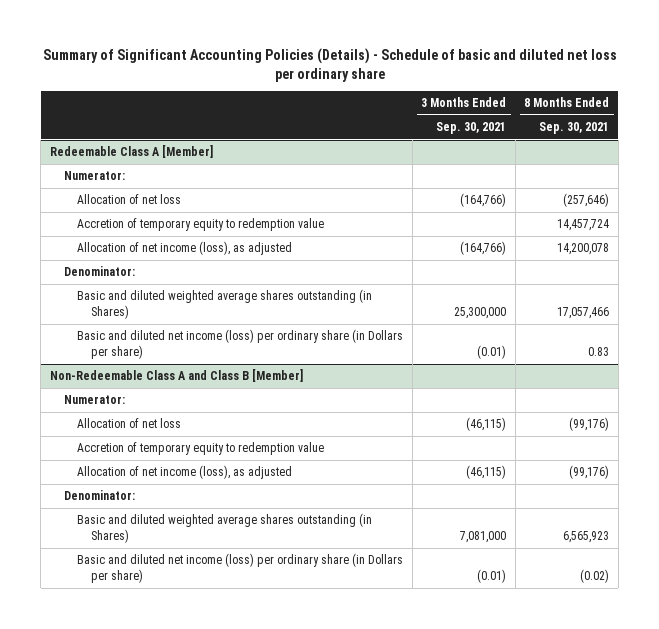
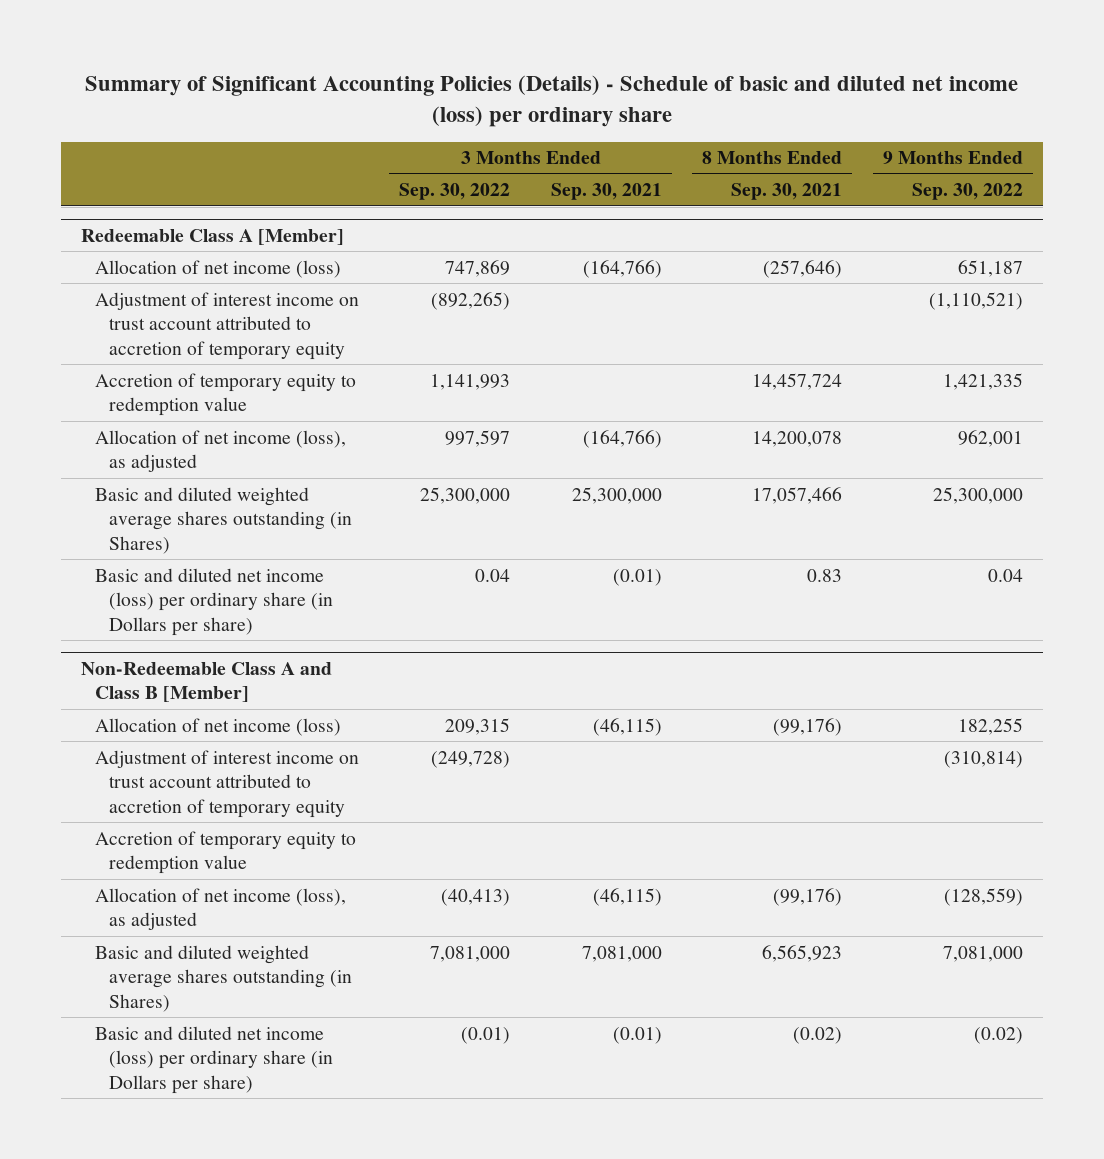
- Summary of Significant Accounting Policies (Details) - Schedule of basic and diluted net loss per ordinary share
+ Summary of Significant Accounting Policies (Details) - Schedule of basic and diluted net income (loss) per ordinary share
- | 3 Months Ended Sep. 30, 2021 | 8 Months Ended Sep. 30, 2021
+ | 3 Months Ended Sep. 30, 2022 | 3 Months Ended Sep. 30, 2021 | 8 Months Ended Sep. 30, 2021 | 9 Months Ended Sep. 30, 2022
@ Redeemable Class A [Member]
- Numerator:
- Allocation of net loss | (164,766) | (257,646)
+ Allocation of net income (loss) | 747,869 | (164,766) | (257,646) | 651,187
+ Adjustment of interest income on trust account attributed to accretion of temporary equity | (892,265) | | | (1,110,521)
- Denominator:
@ Non-Redeemable Class A and Class B [Member]
- Numerator:
- Allocation of net loss | (46,115) | (99,176)
+ Allocation of net income (loss) | 209,315 | (46,115) | (99,176) | 182,255
+ Adjustment of interest income on trust account attributed to accretion of temporary equity | (249,728) | | | (310,814)
- Denominator:

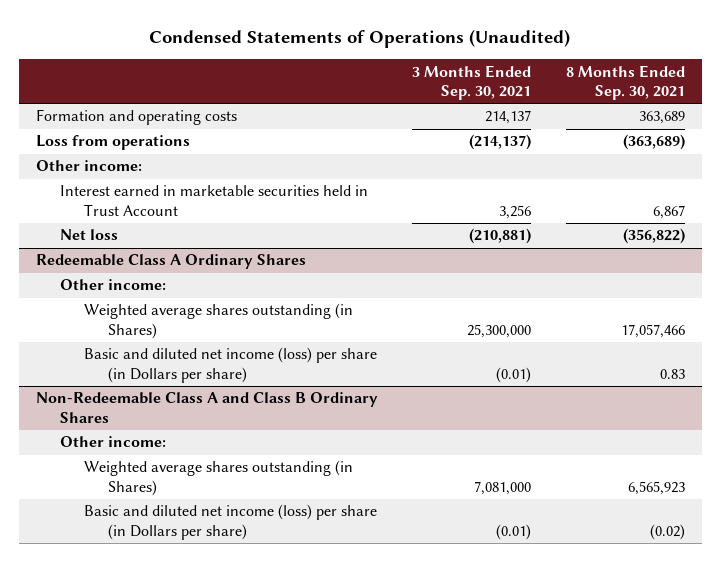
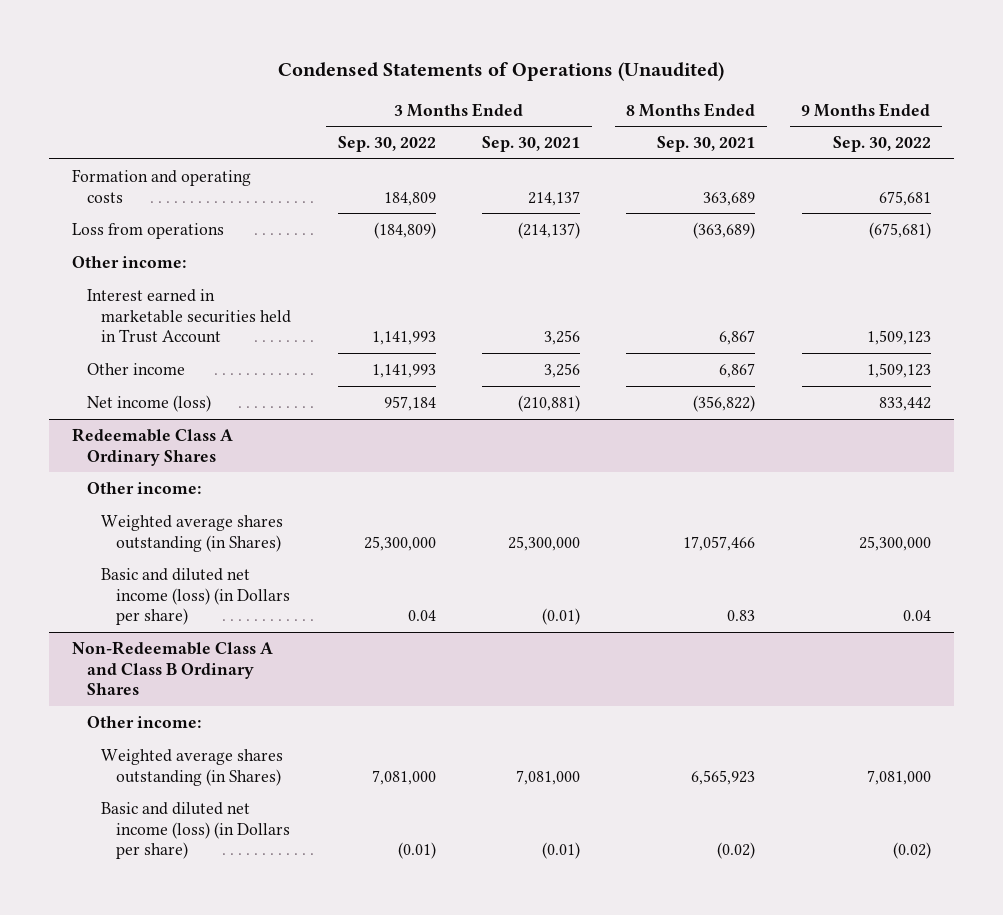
- | 3 Months Ended Sep. 30, 2021 | 8 Months Ended Sep. 30, 2021
+ | 3 Months Ended Sep. 30, 2022 | 3 Months Ended Sep. 30, 2021 | 8 Months Ended Sep. 30, 2021 | 9 Months Ended Sep. 30, 2022
- Net loss | (210,881) | (356,822)
+ Other income | 1,141,993 | 3,256 | 6,867 | 1,509,123
+ Net income (loss) | 957,184 | (210,881) | (356,822) | 833,442
@ Redeemable Class A Ordinary Shares
- Basic and diluted net income (loss) per share (in Dollars per share) | (0.01) | 0.83
+ Basic and diluted net income (loss) (in Dollars per share) | 0.04 | (0.01) | 0.83 | 0.04
@ Non-Redeemable Class A and Class B Ordinary Shares
- Basic and diluted net income (loss) per share (in Dollars per share) | (0.01) | (0.02)
+ Basic and diluted net income (loss) (in Dollars per share) | (0.01) | (0.01) | (0.02) | (0.02)

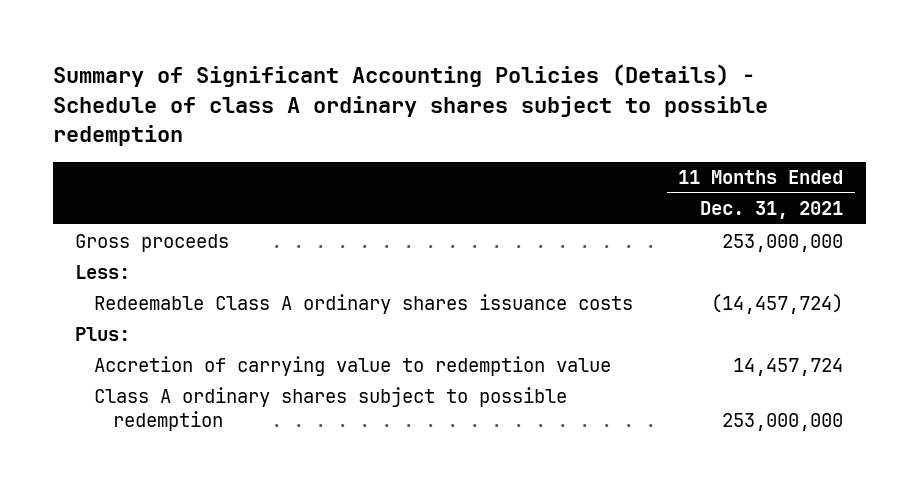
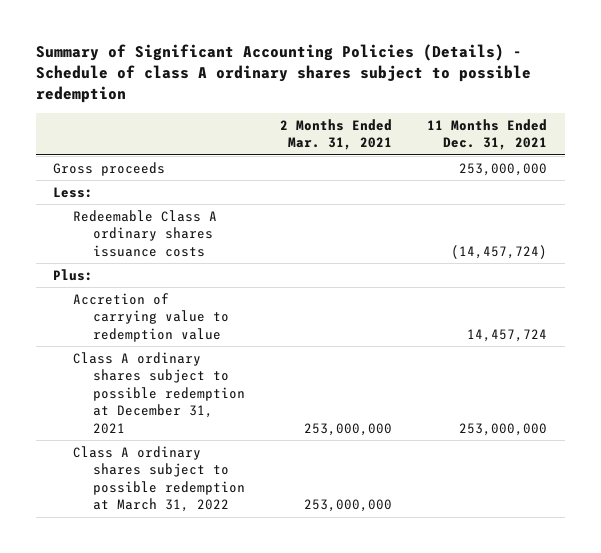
- | 11 Months Ended Dec. 31, 2021
+ | 2 Months Ended Mar. 31, 2021 | 11 Months Ended Dec. 31, 2021
- Class A ordinary shares subject to possible redemption | 253,000,000
+ Class A ordinary shares subject to possible redemption at December 31, 2021 | 253,000,000 | 253,000,000
+ Class A ordinary shares subject to possible redemption at March 31, 2022 | 253,000,000 |

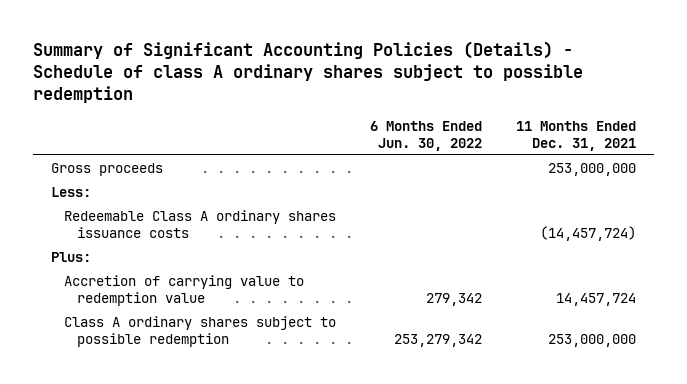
- | 2 Months Ended Mar. 31, 2021 | 11 Months Ended Dec. 31, 2021
+ | 6 Months Ended Jun. 30, 2022 | 11 Months Ended Dec. 31, 2021
- Class A ordinary shares subject to possible redemption at December 31, 2021 | 253,000,000 | 253,000,000
- Class A ordinary shares subject to possible redemption at March 31, 2022 | 253,000,000 |
+ Class A ordinary shares subject to possible redemption | 253,279,342 | 253,000,000

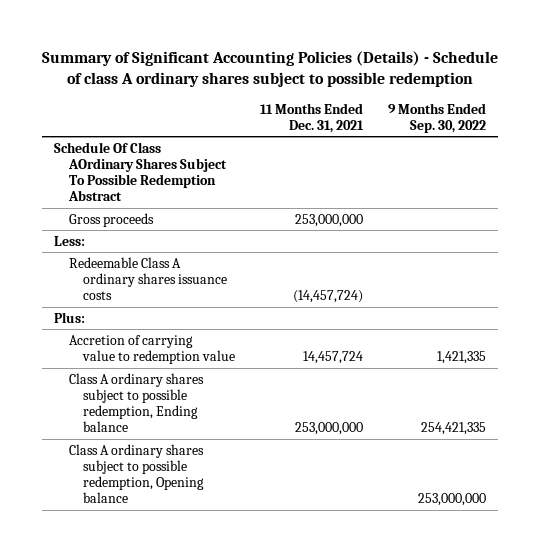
- | 6 Months Ended Jun. 30, 2022 | 11 Months Ended Dec. 31, 2021
+ | 11 Months Ended Dec. 31, 2021 | 9 Months Ended Sep. 30, 2022
+ Schedule Of Class AOrdinary Shares Subject To Possible Redemption Abstract
- Class A ordinary shares subject to possible redemption | 253,279,342 | 253,000,000
+ Class A ordinary shares subject to possible redemption, Ending balance | 253,000,000 | 254,421,335
+ Class A ordinary shares subject to possible redemption, Opening balance | | 253,000,000

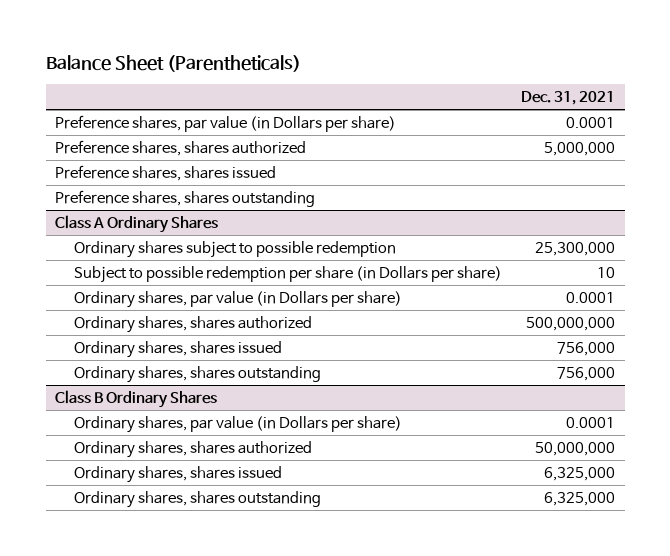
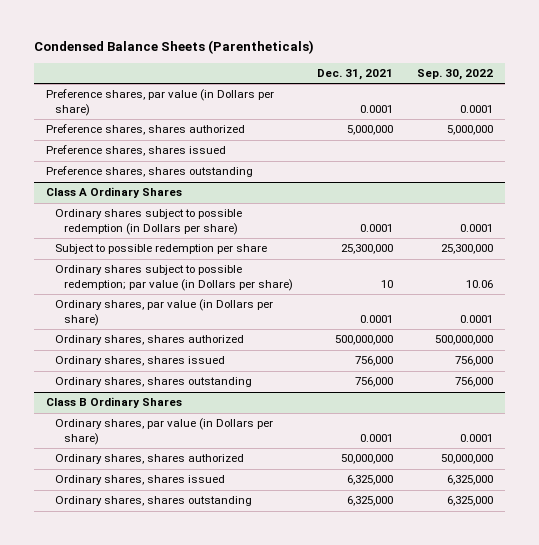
- Balance Sheet (Parentheticals)
+ Condensed Balance Sheets (Parentheticals)
- | Dec. 31, 2021
+ | Dec. 31, 2021 | Sep. 30, 2022
@ Class A Ordinary Shares
- Ordinary shares subject to possible redemption | 25,300,000
- Subject to possible redemption per share (in Dollars per share) | 10
+ Ordinary shares subject to possible redemption (in Dollars per share) | 0.0001 | 0.0001
+ Subject to possible redemption per share | 25,300,000 | 25,300,000
+ Ordinary shares subject to possible redemption; par value (in Dollars per share) | 10 | 10.06

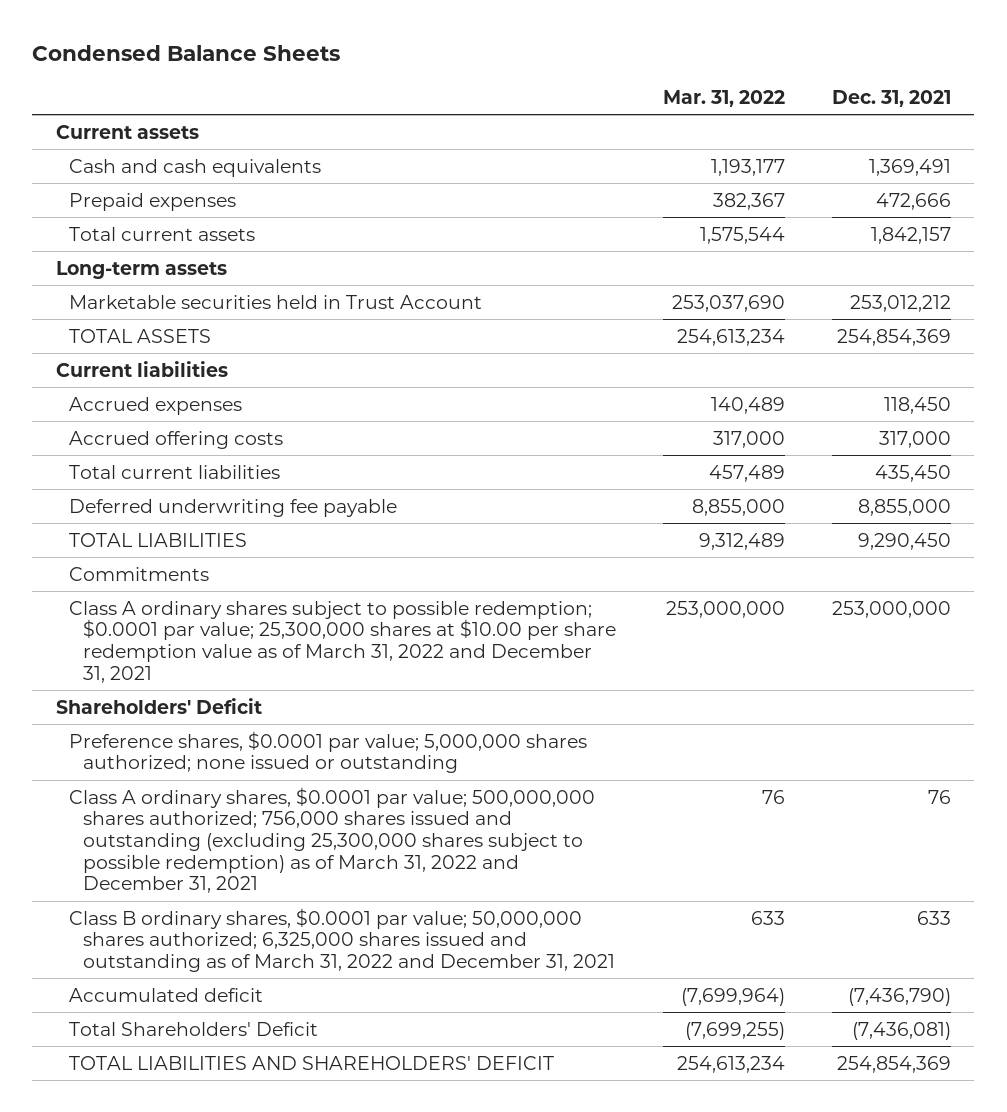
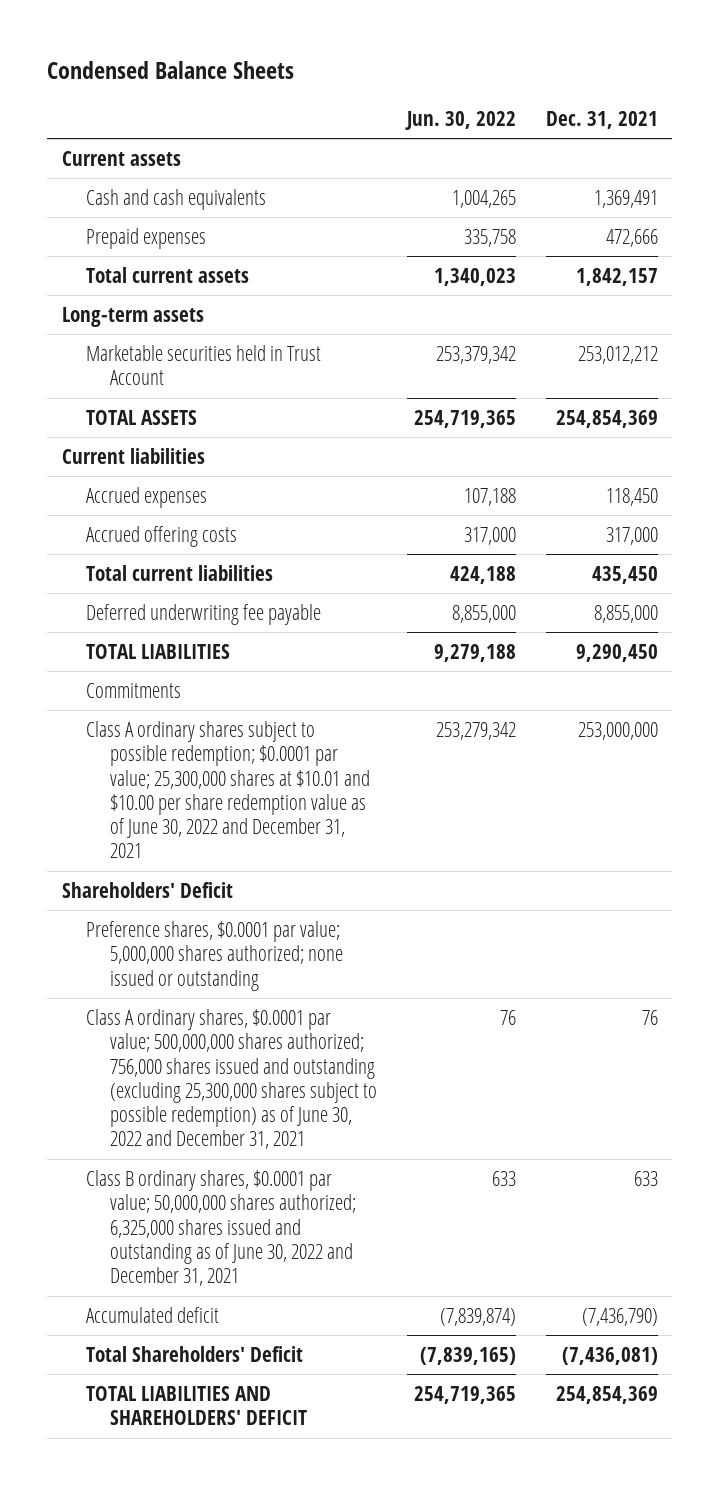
- | Mar. 31, 2022 | Dec. 31, 2021
+ | Jun. 30, 2022 | Dec. 31, 2021
- Class A ordinary shares subject to possible redemption; $0.0001 par value; 25,300,000 shares at $10.00 per share redemption value as of March 31, 2022 and December 31, 2021 | 253,000,000 | 253,000,000
+ Class A ordinary shares subject to possible redemption; $0.0001 par value; 25,300,000 shares at $10.01 and $10.00 per share redemption value as of June 30, 2022 and December 31, 2021 | 253,279,342 | 253,000,000
- Class A ordinary shares, $0.0001 par value; 500,000,000 shares authorized; 756,000 shares issued and outstanding (excluding 25,300,000 shares subject to possible redemption) as of March 31, 2022 and December 31, 2021 | 76 | 76
- Class B ordinary shares, $0.0001 par value; 50,000,000 shares authorized; 6,325,000 shares issued and outstanding as of March 31, 2022 and December 31, 2021 | 633 | 633
+ Class A ordinary shares, $0.0001 par value; 500,000,000 shares authorized; 756,000 shares issued and outstanding (excluding 25,300,000 shares subject to possible redemption) as of June 30, 2022 and December 31, 2021 | 76 | 76
+ Class B ordinary shares, $0.0001 par value; 50,000,000 shares authorized; 6,325,000 shares issued and outstanding as of June 30, 2022 and December 31, 2021 | 633 | 633

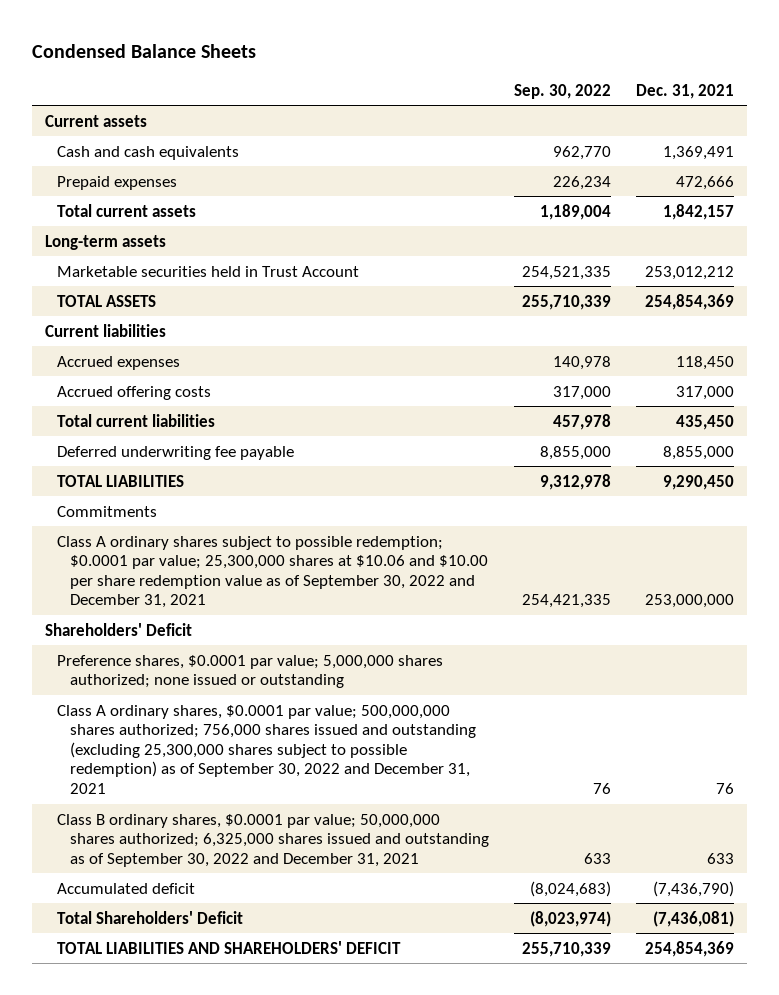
- | Jun. 30, 2022 | Dec. 31, 2021
+ | Sep. 30, 2022 | Dec. 31, 2021
- Class A ordinary shares subject to possible redemption; $0.0001 par value; 25,300,000 shares at $10.01 and $10.00 per share redemption value as of June 30, 2022 and December 31, 2021 | 253,279,342 | 253,000,000
+ Class A ordinary shares subject to possible redemption; $0.0001 par value; 25,300,000 shares at $10.06 and $10.00 per share redemption value as of September 30, 2022 and December 31, 2021 | 254,421,335 | 253,000,000
- Class A ordinary shares, $0.0001 par value; 500,000,000 shares authorized; 756,000 shares issued and outstanding (excluding 25,300,000 shares subject to possible redemption) as of June 30, 2022 and December 31, 2021 | 76 | 76
- Class B ordinary shares, $0.0001 par value; 50,000,000 shares authorized; 6,325,000 shares issued and outstanding as of June 30, 2022 and December 31, 2021 | 633 | 633
+ Class A ordinary shares, $0.0001 par value; 500,000,000 shares authorized; 756,000 shares issued and outstanding (excluding 25,300,000 shares subject to possible redemption) as of September 30, 2022 and December 31, 2021 | 76 | 76
+ Class B ordinary shares, $0.0001 par value; 50,000,000 shares authorized; 6,325,000 shares issued and outstanding as of September 30, 2022 and December 31, 2021 | 633 | 633

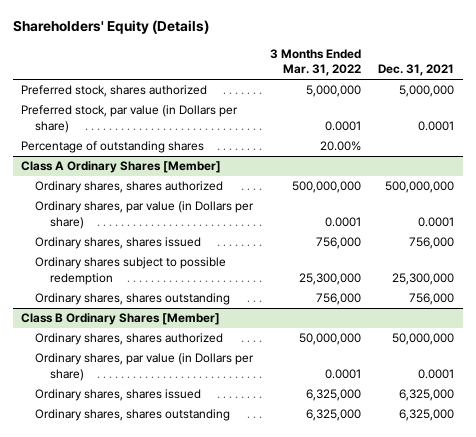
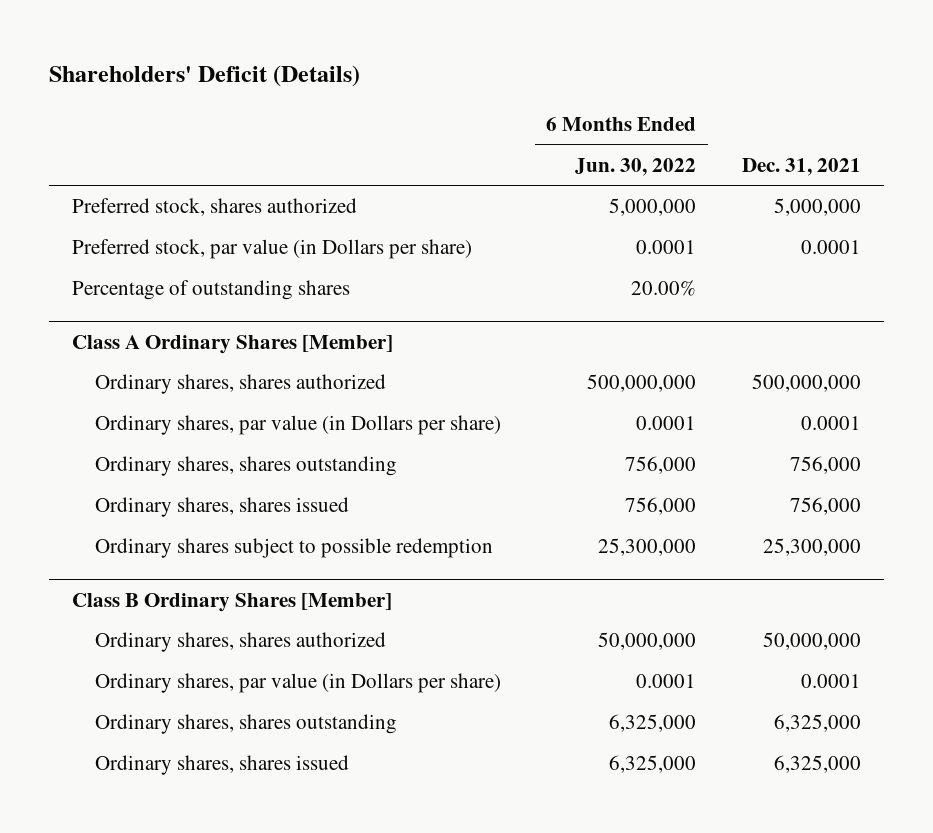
- Shareholders' Equity (Details)
+ Shareholders' Deficit (Details)
- | 3 Months Ended Mar. 31, 2022 | Dec. 31, 2021
+ | 6 Months Ended Jun. 30, 2022 | Dec. 31, 2021
@ Class A Ordinary Shares [Member]
moved up: Ordinary shares, shares outstanding | 756,000 | 756,000
@ Class B Ordinary Shares [Member]
moved down: Ordinary shares, shares issued | 6,325,000 | 6,325,000

